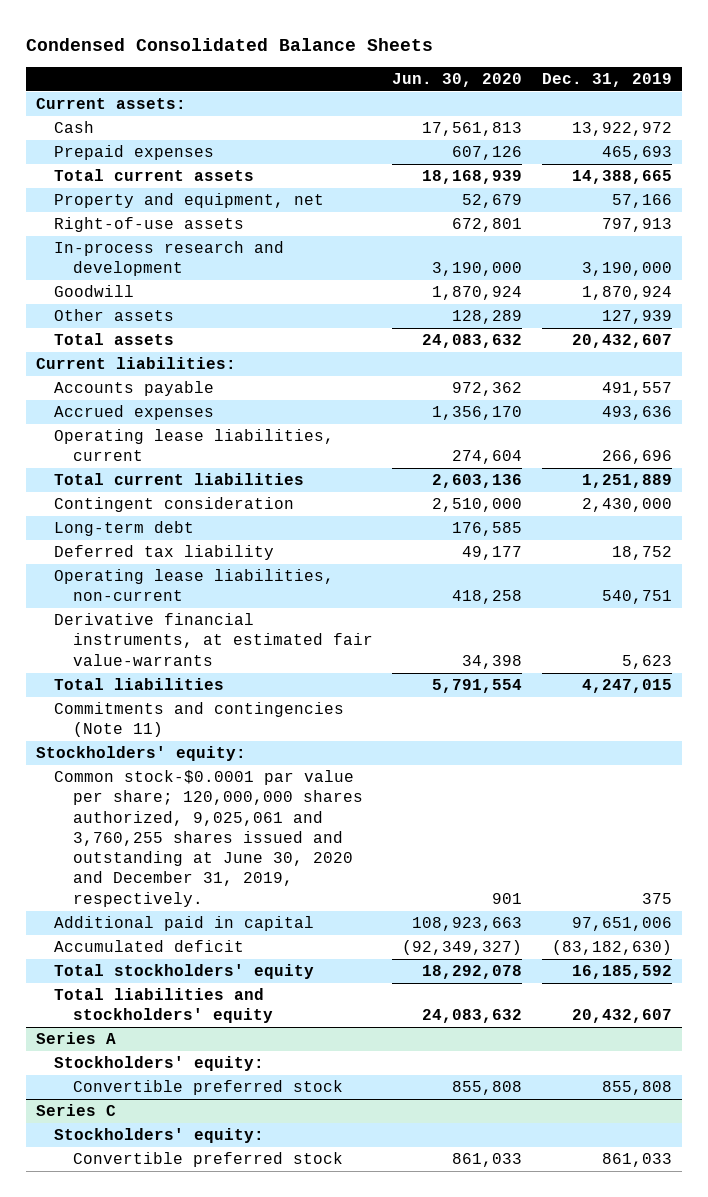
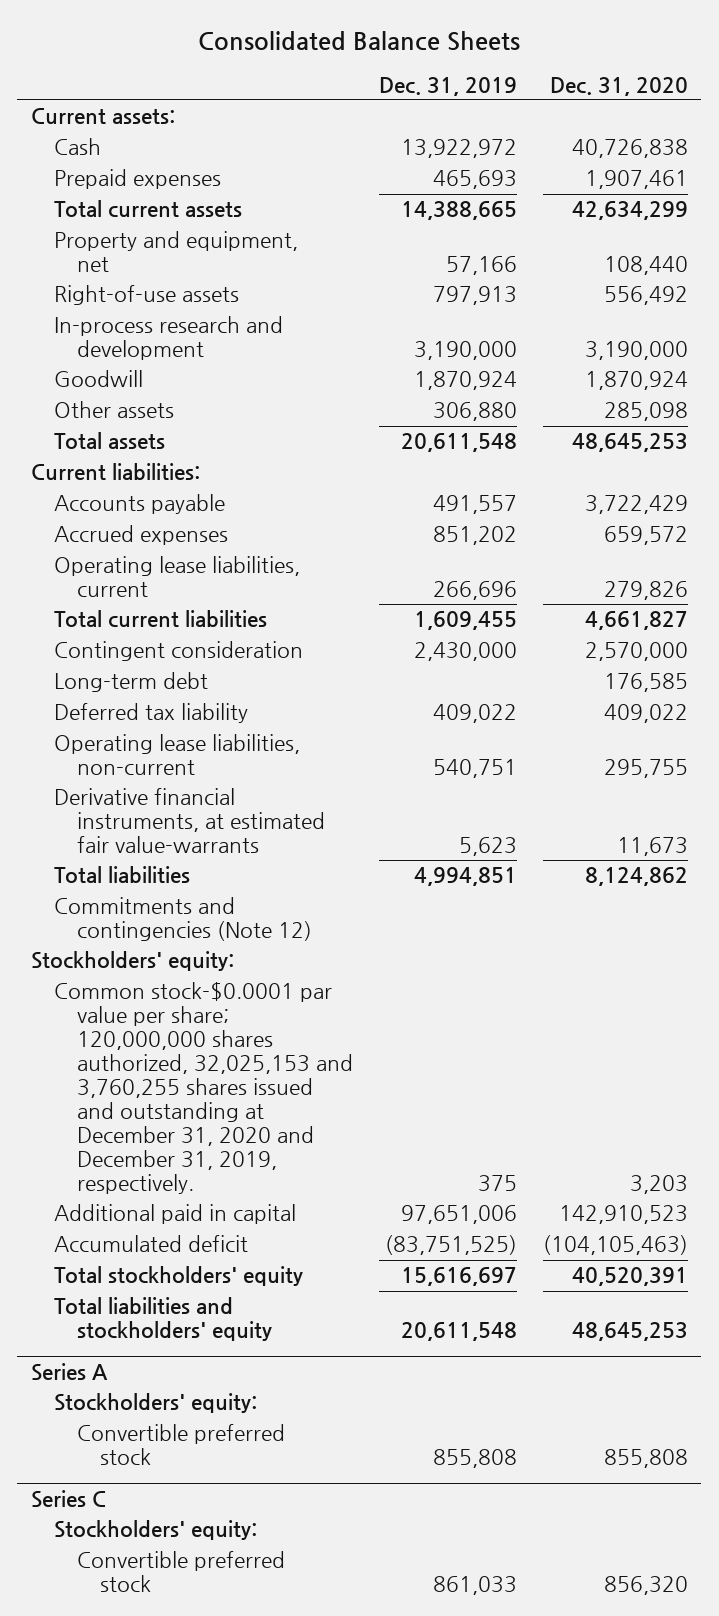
- Condensed Consolidated Balance Sheets
+ Consolidated Balance Sheets
- | Jun. 30, 2020 | Dec. 31, 2019
+ | Dec. 31, 2019 | Dec. 31, 2020
- Other assets | 128,289 | 127,939
- Total assets | 24,083,632 | 20,432,607
+ Other assets | 306,880 | 285,098
+ Total assets | 20,611,548 | 48,645,253
- Accrued expenses | 1,356,170 | 493,636
+ Accrued expenses | 851,202 | 659,572
- Total current liabilities | 2,603,136 | 1,251,889
+ Total current liabilities | 1,609,455 | 4,661,827
- Deferred tax liability | 49,177 | 18,752
+ Deferred tax liability | 409,022 | 409,022
- Total liabilities | 5,791,554 | 4,247,015
- Commitments and contingencies (Note 11)
+ Total liabilities | 4,994,851 | 8,124,862
+ Commitments and contingencies (Note 12)
- Common stock-$0.0001 par value per share; 120,000,000 shares authorized, 9,025,061 and 3,760,255 shares issued and outstanding at June 30, 2020 and December 31, 2019, respectively. | 901 | 375
+ Common stock-$0.0001 par value per share; 120,000,000 shares authorized, 32,025,153 and 3,760,255 shares issued and outstanding at December 31, 2020 and December 31, 2019, respectively. | 375 | 3,203
- Accumulated deficit | (92,349,327) | (83,182,630)
- Total stockholders' equity | 18,292,078 | 16,185,592
- Total liabilities and stockholders' equity | 24,083,632 | 20,432,607
+ Accumulated deficit | (83,751,525) | (104,105,463)
+ Total stockholders' equity | 15,616,697 | 40,520,391
+ Total liabilities and stockholders' equity | 20,611,548 | 48,645,253

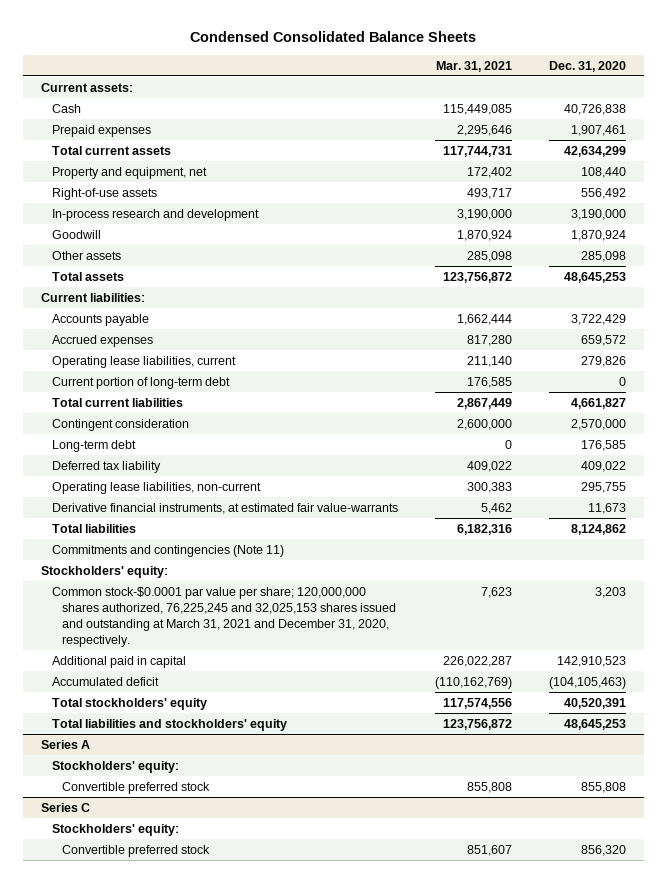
- Consolidated Balance Sheets
+ Condensed Consolidated Balance Sheets
- | Dec. 31, 2019 | Dec. 31, 2020
+ | Mar. 31, 2021 | Dec. 31, 2020
+ Current portion of long-term debt | 176,585 | 0
- Commitments and contingencies (Note 12)
+ Commitments and contingencies (Note 11)
- Common stock-$0.0001 par value per share; 120,000,000 shares authorized, 32,025,153 and 3,760,255 shares issued and outstanding at December 31, 2020 and December 31, 2019, respectively. | 375 | 3,203
+ Common stock-$0.0001 par value per share; 120,000,000 shares authorized, 76,225,245 and 32,025,153 shares issued and outstanding at March 31, 2021 and December 31, 2020, respectively. | 7,623 | 3,203

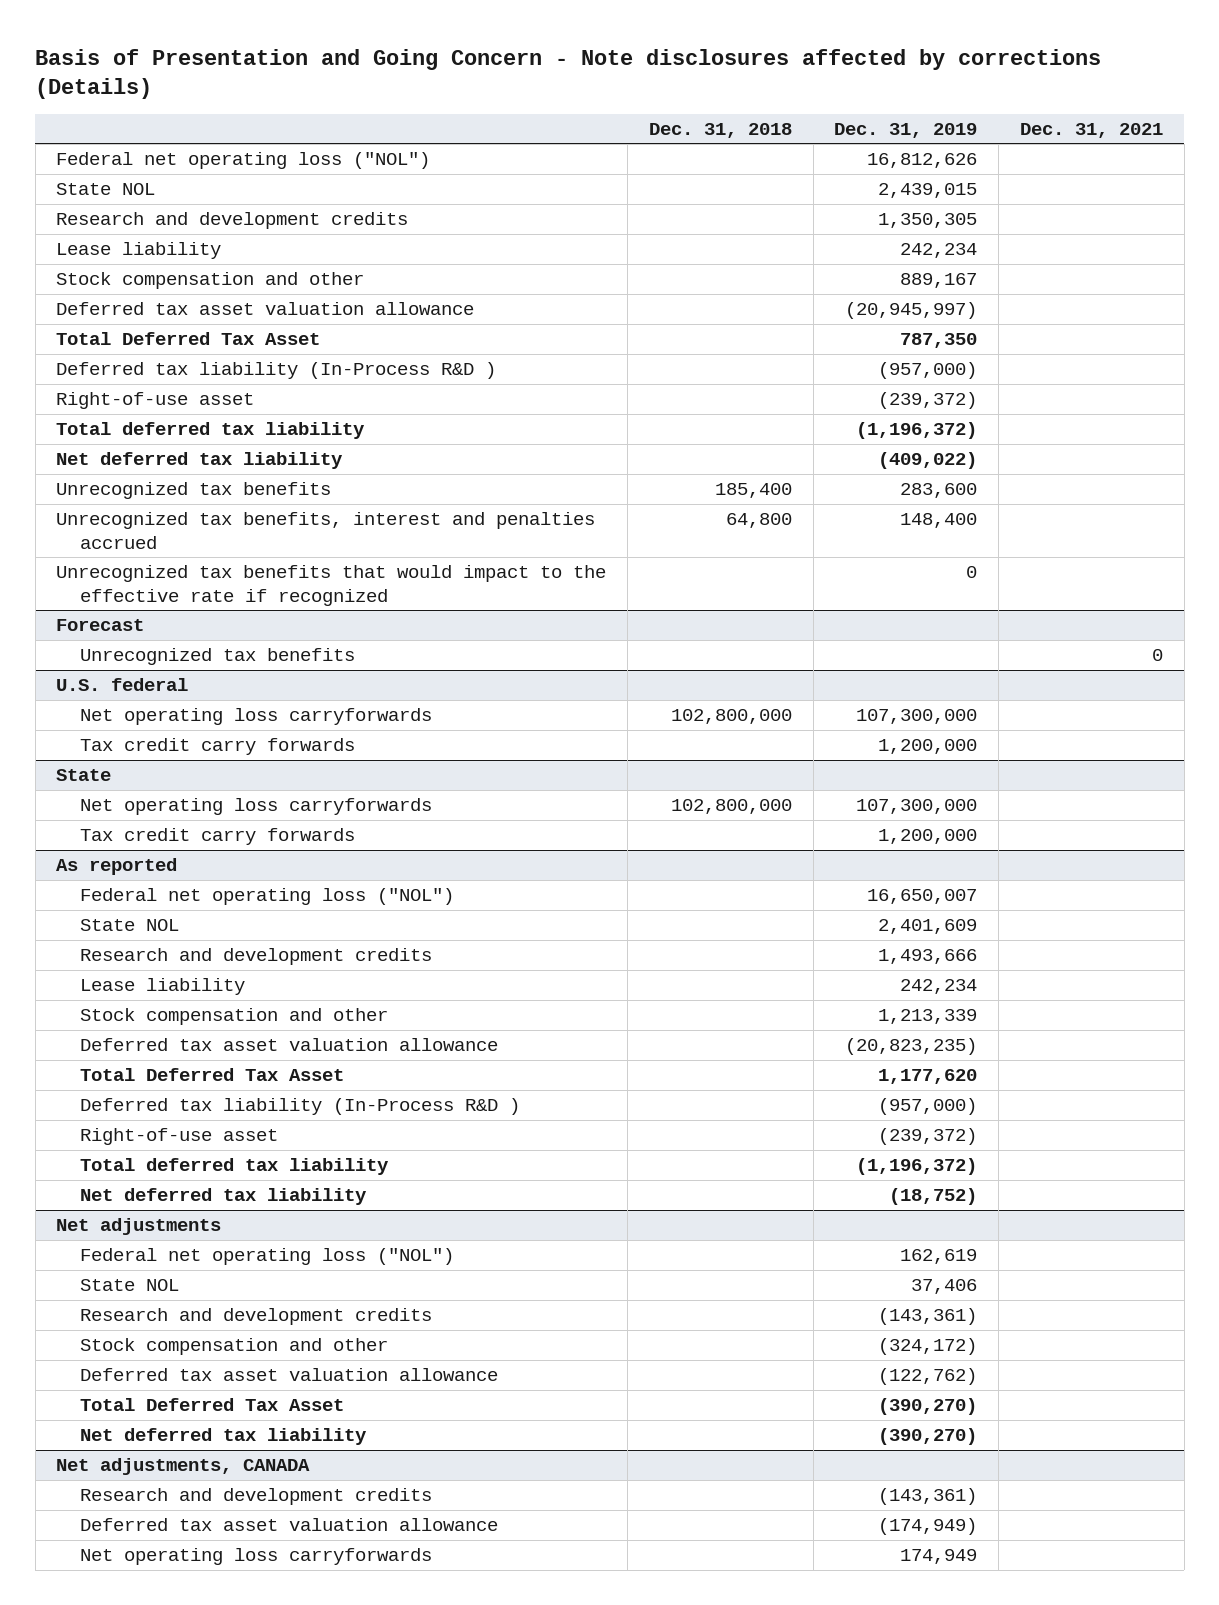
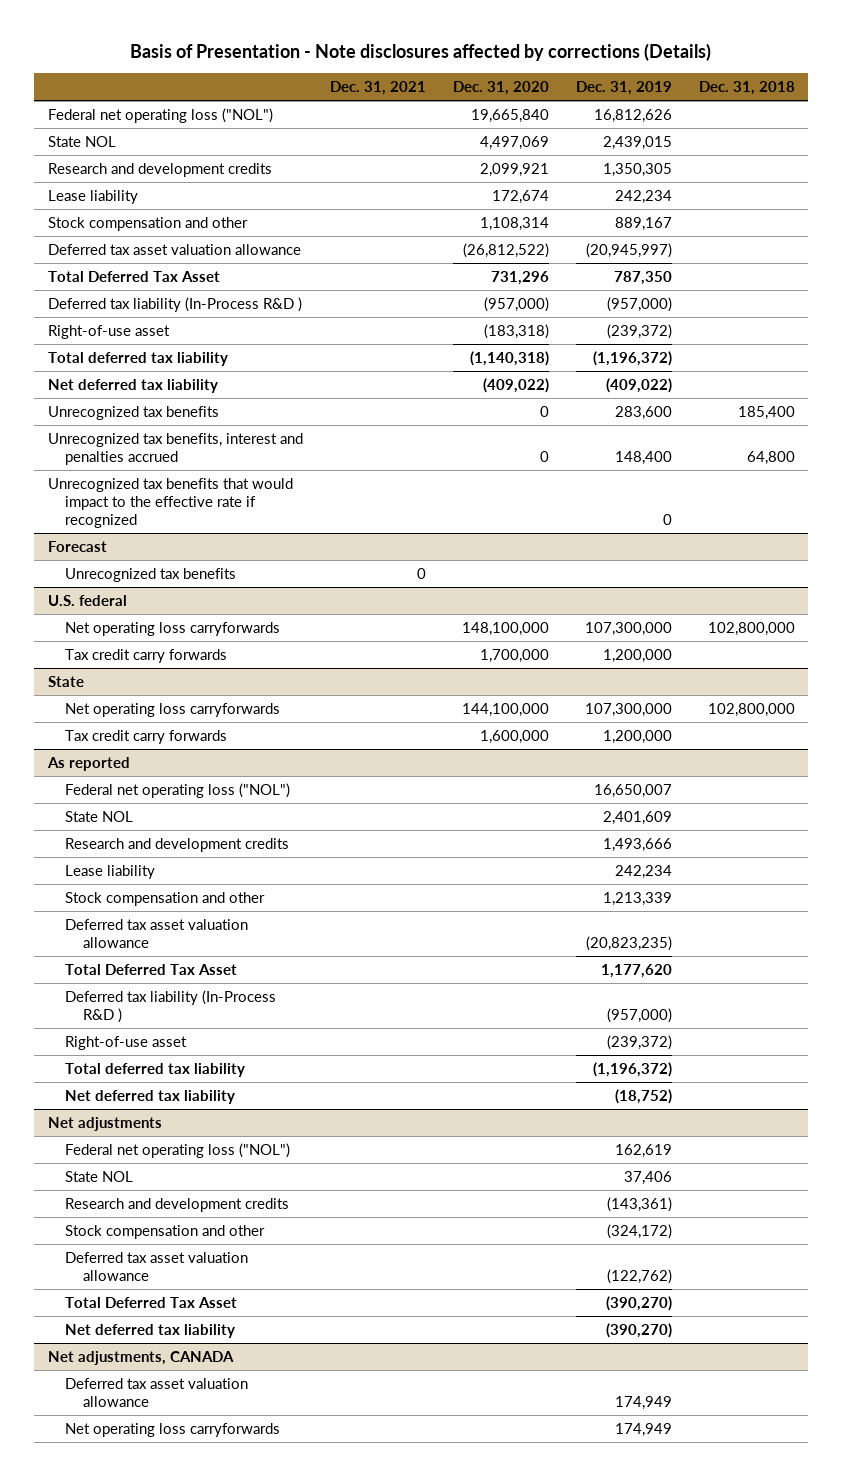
- Basis of Presentation and Going Concern - Note disclosures affected by corrections (Details)
+ Basis of Presentation - Note disclosures affected by corrections (Details)
- | Dec. 31, 2018 | Dec. 31, 2019 | Dec. 31, 2021
+ | Dec. 31, 2021 | Dec. 31, 2020 | Dec. 31, 2019 | Dec. 31, 2018
@ Net adjustments, CANADA
- Research and development credits | | (143,361) |
- Deferred tax asset valuation allowance | | (174,949) |
+ Deferred tax asset valuation allowance | | | 174,949 |

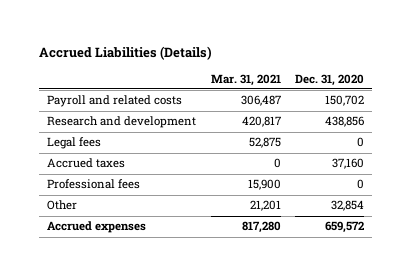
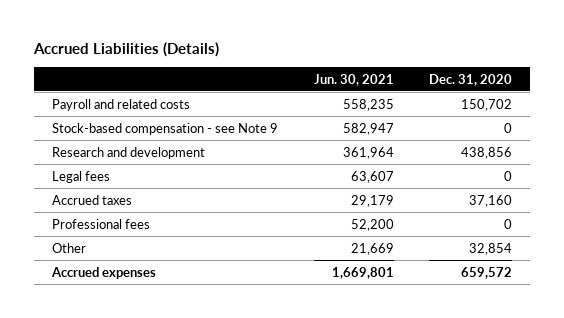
- | Mar. 31, 2021 | Dec. 31, 2020
+ | Jun. 30, 2021 | Dec. 31, 2020
+ Stock-based compensation - see Note 9 | 582,947 | 0

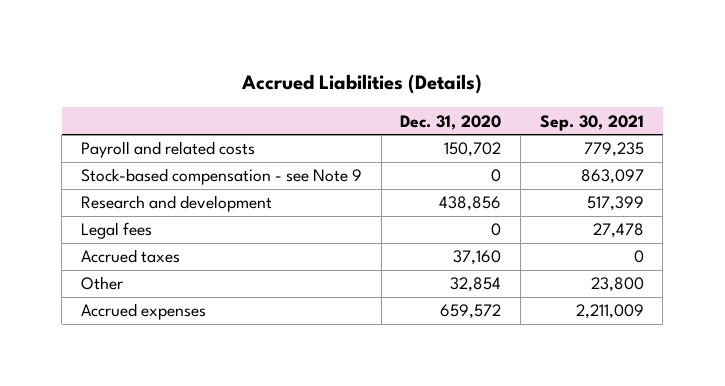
- | Jun. 30, 2021 | Dec. 31, 2020
+ | Dec. 31, 2020 | Sep. 30, 2021
- Professional fees | 52,200 | 0

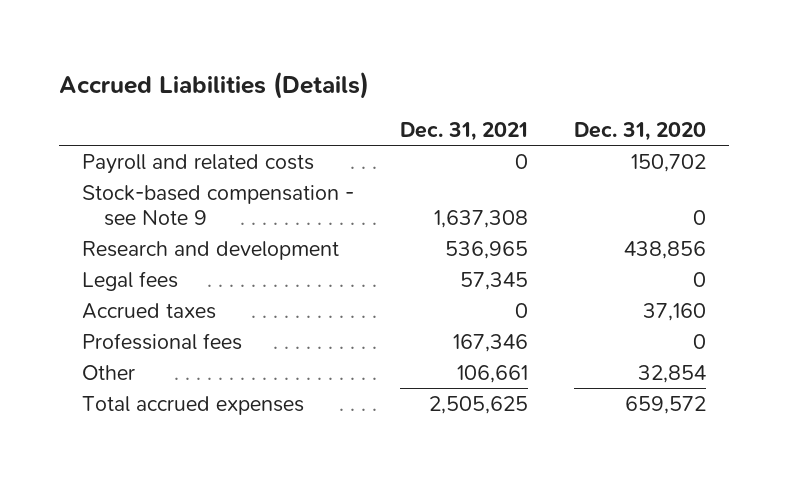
- | Dec. 31, 2020 | Sep. 30, 2021
+ | Dec. 31, 2021 | Dec. 31, 2020
+ Professional fees | 167,346 | 0
- Accrued expenses | 659,572 | 2,211,009
+ Total accrued expenses | 2,505,625 | 659,572

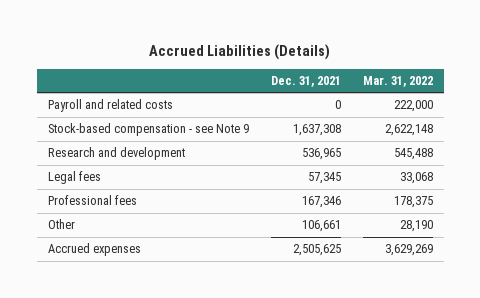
- | Dec. 31, 2021 | Dec. 31, 2020
+ | Dec. 31, 2021 | Mar. 31, 2022
- Accrued taxes | 0 | 37,160
- Total accrued expenses | 2,505,625 | 659,572
+ Accrued expenses | 2,505,625 | 3,629,269

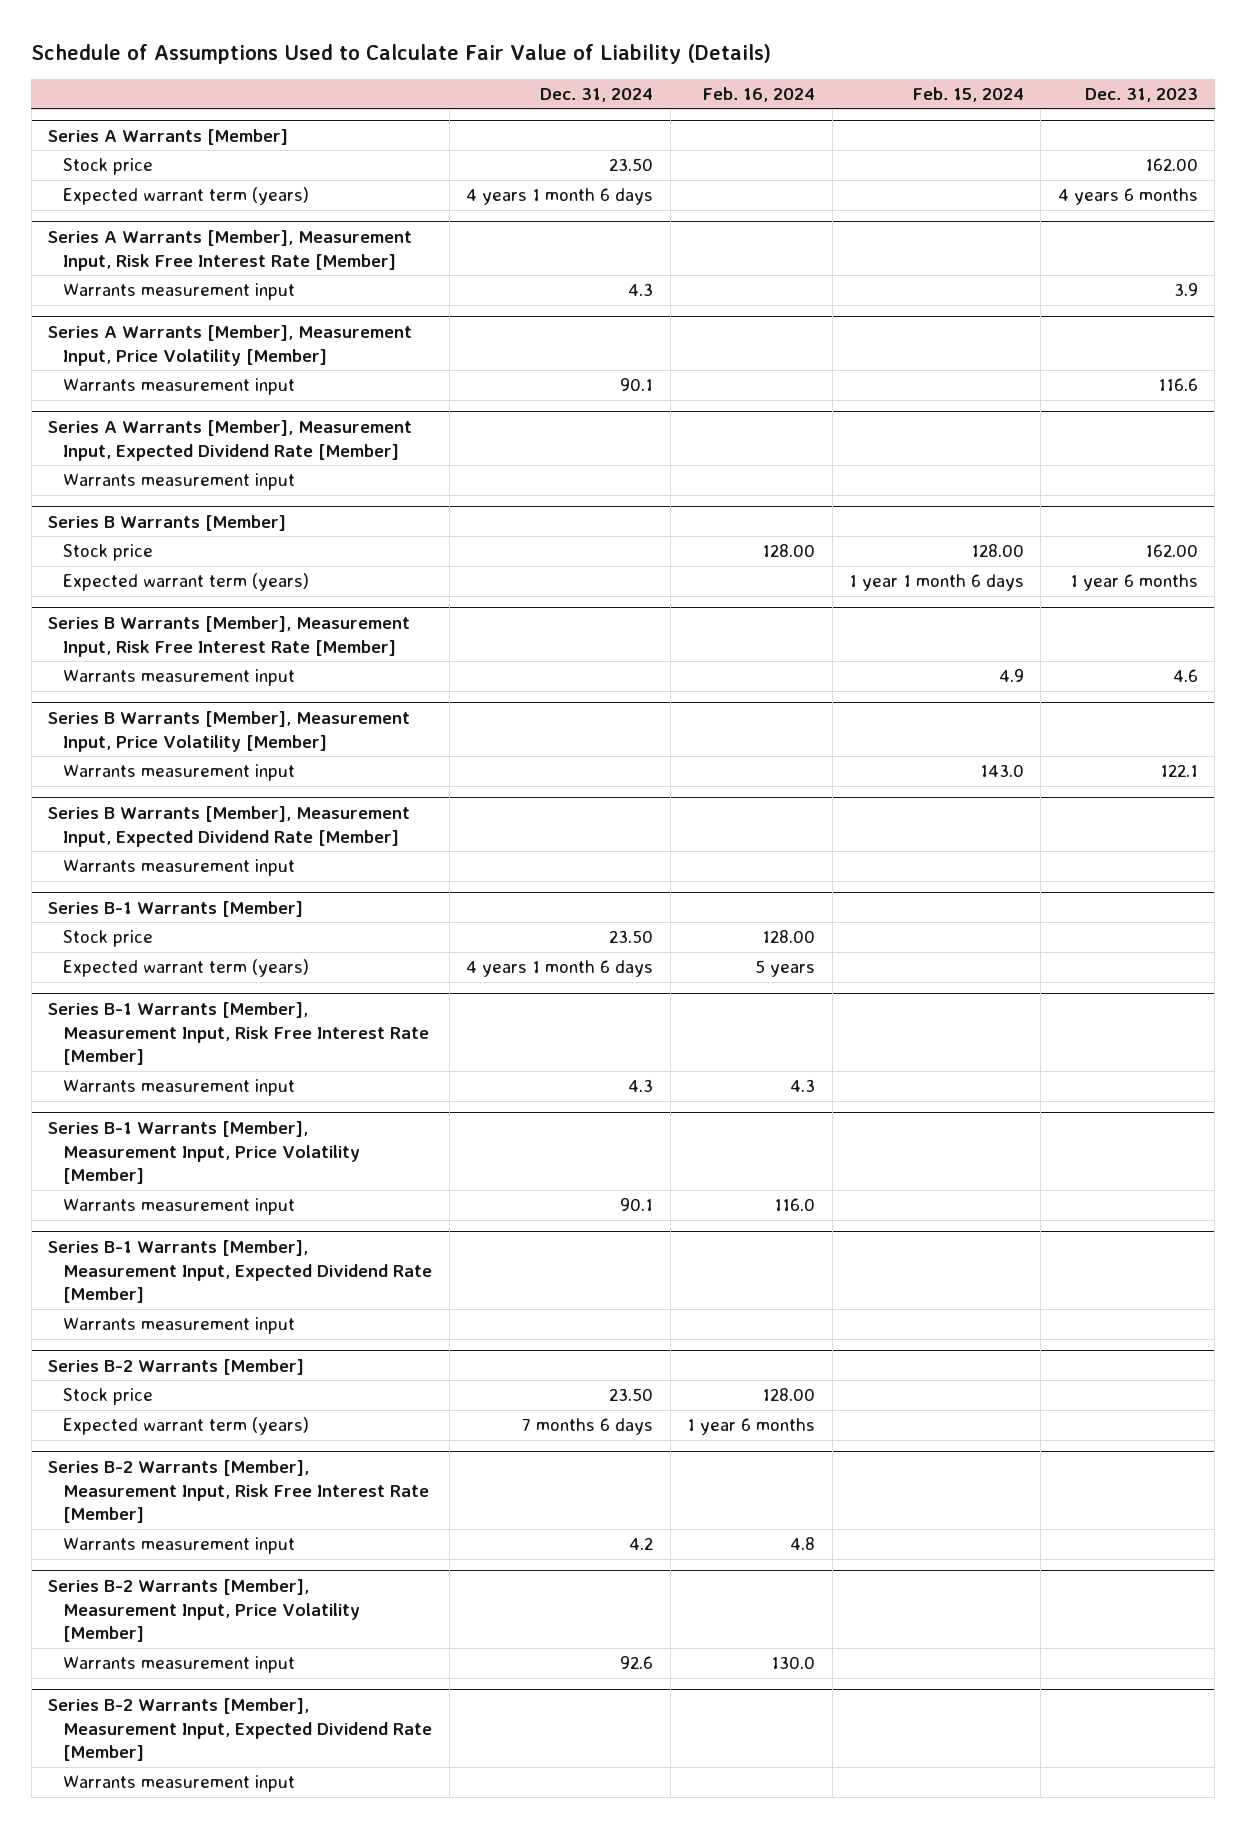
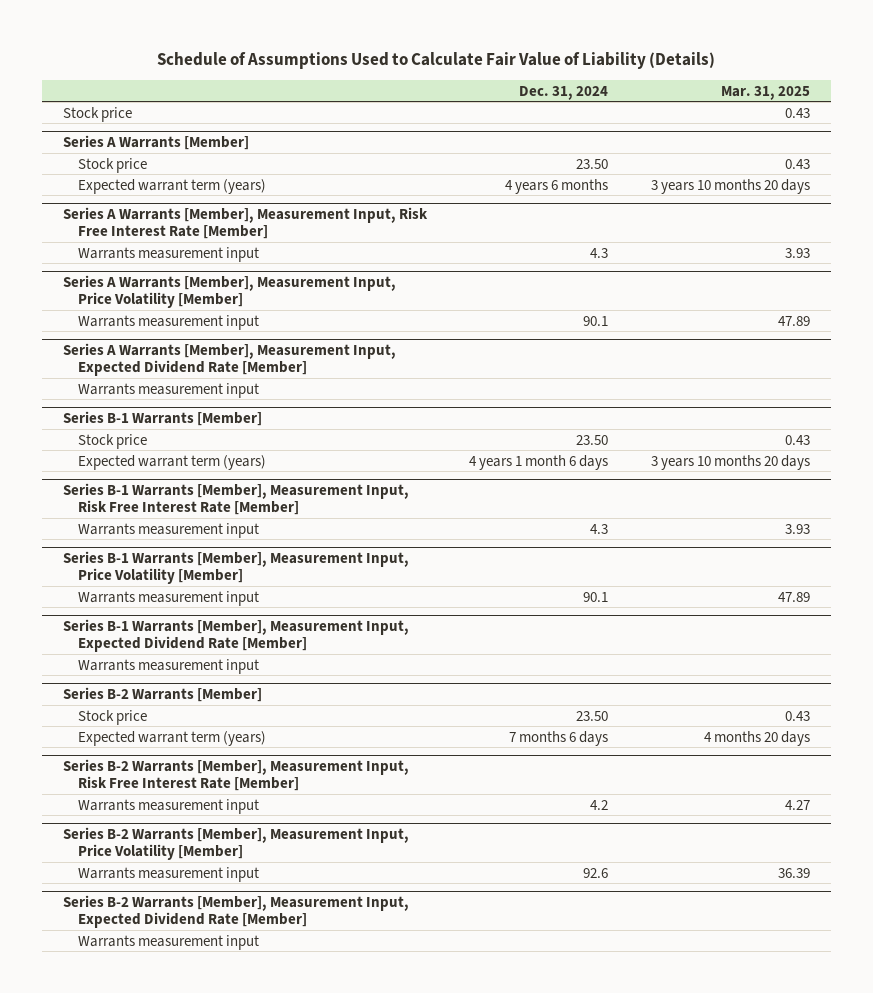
- | Dec. 31, 2024 | Feb. 16, 2024 | Feb. 15, 2024 | Dec. 31, 2023
+ | Dec. 31, 2024 | Mar. 31, 2025
+ Stock price | | 0.43
@ Series A Warrants [Member]
- Expected warrant term (years) | 4 years 1 month 6 days | | | 4 years 6 months
+ Expected warrant term (years) | 4 years 6 months | 3 years 10 months 20 days
- Series B Warrants [Member]
- Stock price | | 128.00 | 128.00 | 162.00
- Expected warrant term (years) | | | 1 year 1 month 6 days | 1 year 6 months
- Series B Warrants [Member], Measurement Input, Risk Free Interest Rate [Member]
- Warrants measurement input | | | 4.9 | 4.6
- Series B Warrants [Member], Measurement Input, Price Volatility [Member]
- Warrants measurement input | | | 143.0 | 122.1
- Series B Warrants [Member], Measurement Input, Expected Dividend Rate [Member]
- Warrants measurement input

